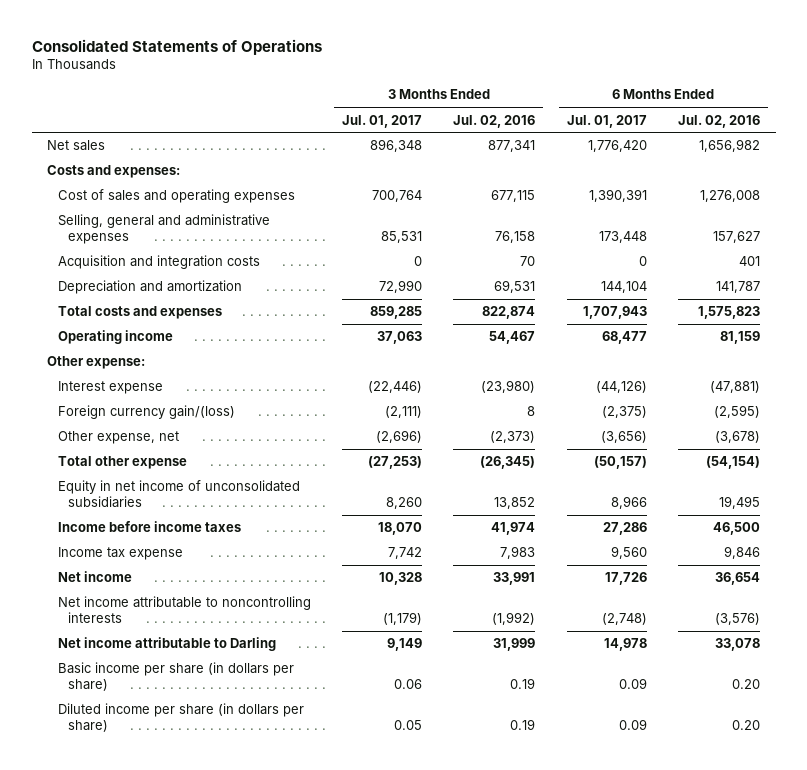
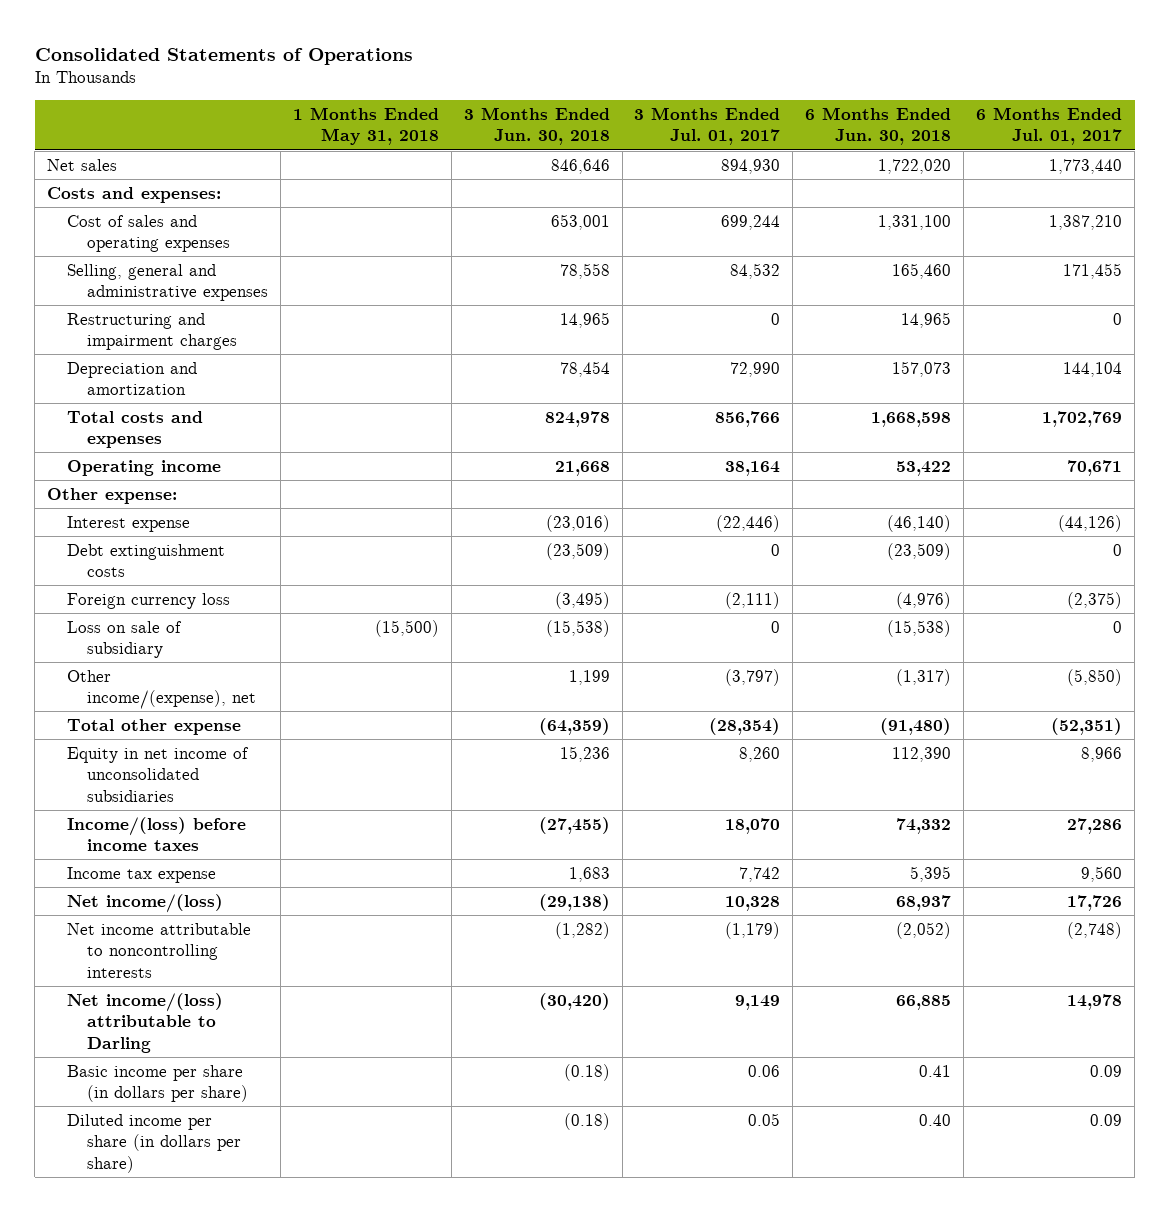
- | 3 Months Ended Jul. 01, 2017 | 3 Months Ended Jul. 02, 2016 | 6 Months Ended Jul. 01, 2017 | 6 Months Ended Jul. 02, 2016
+ | 1 Months Ended May 31, 2018 | 3 Months Ended Jun. 30, 2018 | 3 Months Ended Jul. 01, 2017 | 6 Months Ended Jun. 30, 2018 | 6 Months Ended Jul. 01, 2017
- Net sales | 896,348 | 877,341 | 1,776,420 | 1,656,982
+ Net sales | | 846,646 | 894,930 | 1,722,020 | 1,773,440
- Cost of sales and operating expenses | 700,764 | 677,115 | 1,390,391 | 1,276,008
- Selling, general and administrative expenses | 85,531 | 76,158 | 173,448 | 157,627
- Acquisition and integration costs | 0 | 70 | 0 | 401
+ Cost of sales and operating expenses | | 653,001 | 699,244 | 1,331,100 | 1,387,210
+ Selling, general and administrative expenses | | 78,558 | 84,532 | 165,460 | 171,455
+ Restructuring and impairment charges | | 14,965 | 0 | 14,965 | 0
- Total costs and expenses | 859,285 | 822,874 | 1,707,943 | 1,575,823
- Operating income | 37,063 | 54,467 | 68,477 | 81,159
+ Total costs and expenses | | 824,978 | 856,766 | 1,668,598 | 1,702,769
+ Operating income | | 21,668 | 38,164 | 53,422 | 70,671
- Foreign currency gain/(loss) | (2,111) | 8 | (2,375) | (2,595)
- Other expense, net | (2,696) | (2,373) | (3,656) | (3,678)
- Total other expense | (27,253) | (26,345) | (50,157) | (54,154)
+ Debt extinguishment costs | | (23,509) | 0 | (23,509) | 0
+ Foreign currency loss | | (3,495) | (2,111) | (4,976) | (2,375)
+ Loss on sale of subsidiary | (15,500) | (15,538) | 0 | (15,538) | 0
+ Other income/(expense), net | | 1,199 | (3,797) | (1,317) | (5,850)
+ Total other expense | | (64,359) | (28,354) | (91,480) | (52,351)
- Income before income taxes | 18,070 | 41,974 | 27,286 | 46,500
+ Income/(loss) before income taxes | | (27,455) | 18,070 | 74,332 | 27,286
- Net income | 10,328 | 33,991 | 17,726 | 36,654
+ Net income/(loss) | | (29,138) | 10,328 | 68,937 | 17,726
- Net income attributable to Darling | 9,149 | 31,999 | 14,978 | 33,078
+ Net income/(loss) attributable to Darling | | (30,420) | 9,149 | 66,885 | 14,978

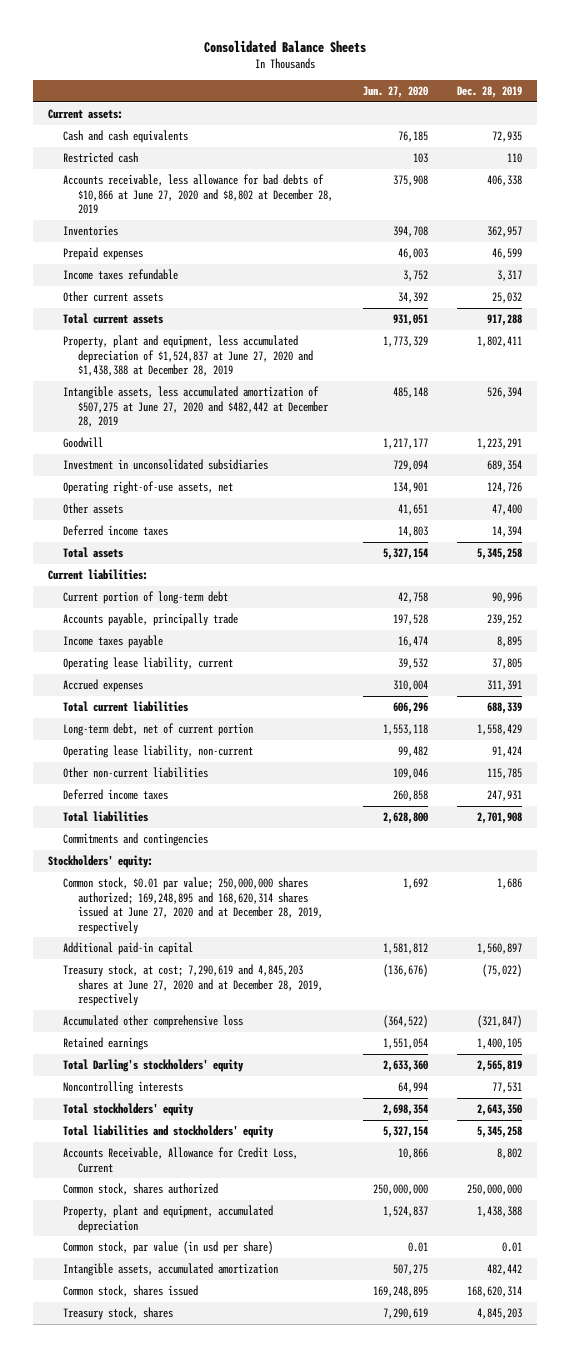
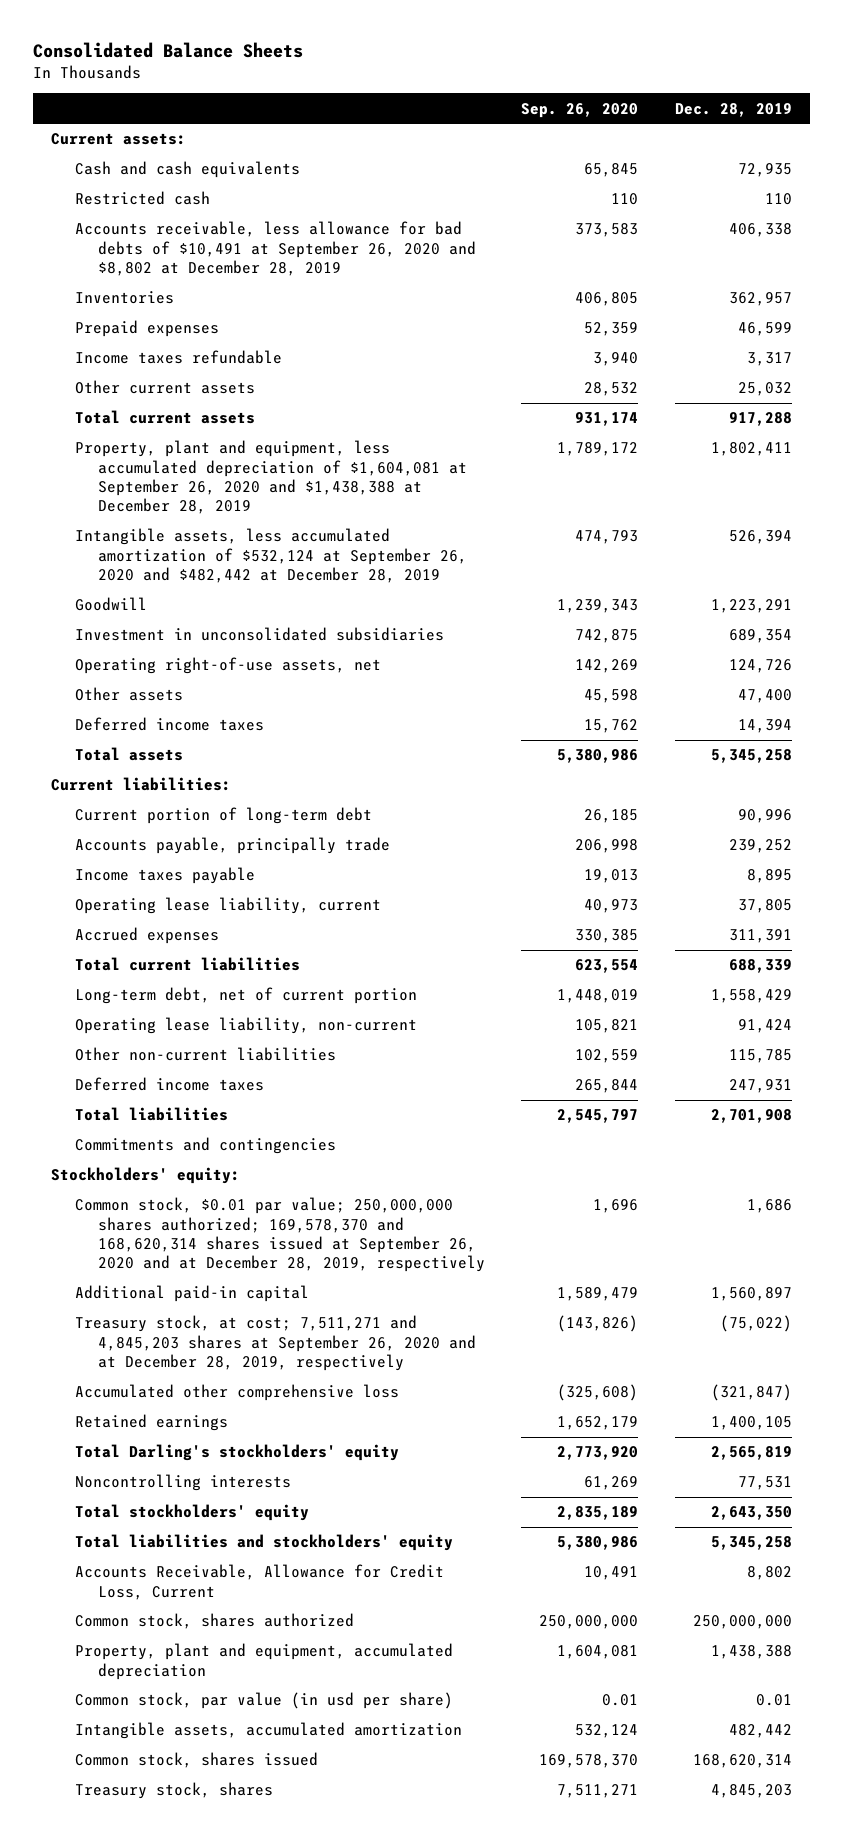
- | Jun. 27, 2020 | Dec. 28, 2019
+ | Sep. 26, 2020 | Dec. 28, 2019
- Accounts receivable, less allowance for bad debts of $10,866 at June 27, 2020 and $8,802 at December 28, 2019 | 375,908 | 406,338
+ Accounts receivable, less allowance for bad debts of $10,491 at September 26, 2020 and $8,802 at December 28, 2019 | 373,583 | 406,338
- Property, plant and equipment, less accumulated depreciation of $1,524,837 at June 27, 2020 and $1,438,388 at December 28, 2019 | 1,773,329 | 1,802,411
- Intangible assets, less accumulated amortization of $507,275 at June 27, 2020 and $482,442 at December 28, 2019 | 485,148 | 526,394
+ Property, plant and equipment, less accumulated depreciation of $1,604,081 at September 26, 2020 and $1,438,388 at December 28, 2019 | 1,789,172 | 1,802,411
+ Intangible assets, less accumulated amortization of $532,124 at September 26, 2020 and $482,442 at December 28, 2019 | 474,793 | 526,394
- Common stock, $0.01 par value; 250,000,000 shares authorized; 169,248,895 and 168,620,314 shares issued at June 27, 2020 and at December 28, 2019, respectively | 1,692 | 1,686
+ Common stock, $0.01 par value; 250,000,000 shares authorized; 169,578,370 and 168,620,314 shares issued at September 26, 2020 and at December 28, 2019, respectively | 1,696 | 1,686
- Treasury stock, at cost; 7,290,619 and 4,845,203 shares at June 27, 2020 and at December 28, 2019, respectively | (136,676) | (75,022)
+ Treasury stock, at cost; 7,511,271 and 4,845,203 shares at September 26, 2020 and at December 28, 2019, respectively | (143,826) | (75,022)

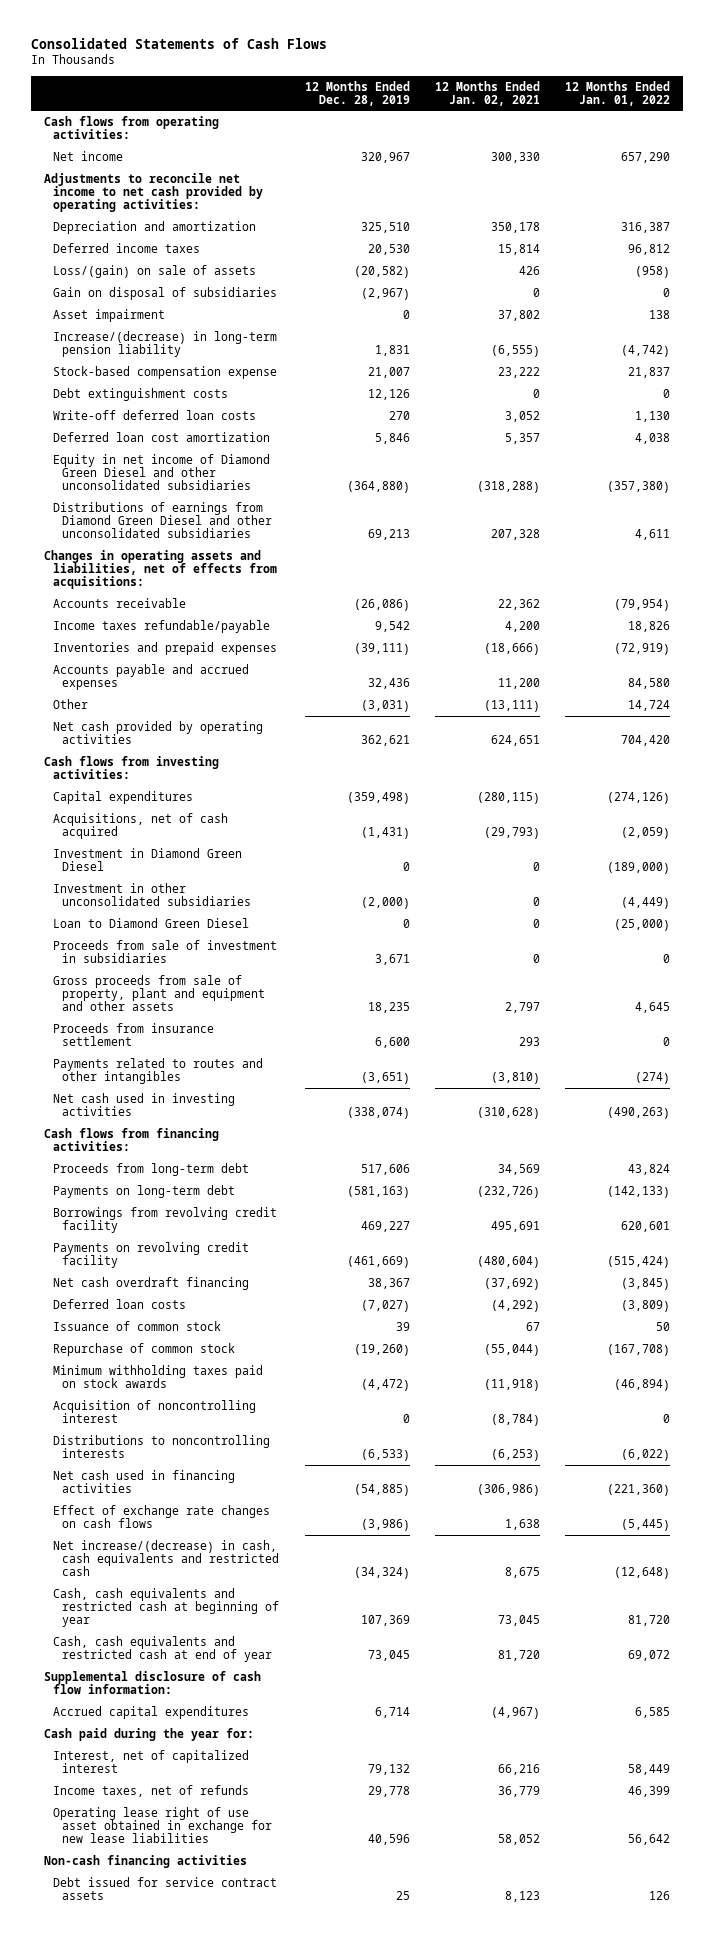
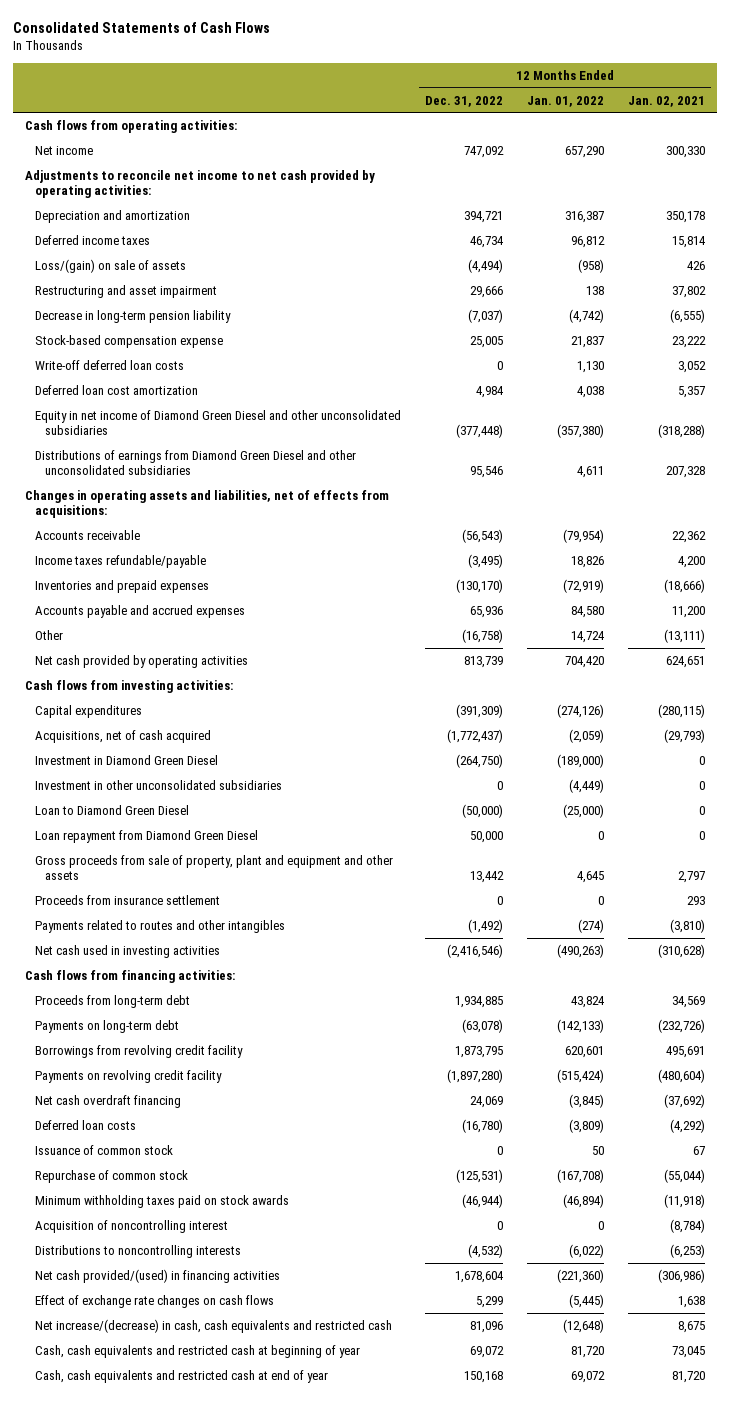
- | 12 Months Ended Dec. 28, 2019 | 12 Months Ended Jan. 02, 2021 | 12 Months Ended Jan. 01, 2022
+ | 12 Months Ended Dec. 31, 2022 | 12 Months Ended Jan. 01, 2022 | 12 Months Ended Jan. 02, 2021
- Gain on disposal of subsidiaries | (2,967) | 0 | 0
- Asset impairment | 0 | 37,802 | 138
- Increase/(decrease) in long-term pension liability | 1,831 | (6,555) | (4,742)
+ Restructuring and asset impairment | 29,666 | 138 | 37,802
+ Decrease in long-term pension liability | (7,037) | (4,742) | (6,555)
- Debt extinguishment costs | 12,126 | 0 | 0
- Proceeds from sale of investment in subsidiaries | 3,671 | 0 | 0
+ Loan repayment from Diamond Green Diesel | 50,000 | 0 | 0
- Net cash used in financing activities | (54,885) | (306,986) | (221,360)
+ Net cash provided/(used) in financing activities | 1,678,604 | (221,360) | (306,986)
- Supplemental disclosure of cash flow information:
- Accrued capital expenditures | 6,714 | (4,967) | 6,585
- Cash paid during the year for:
- Interest, net of capitalized interest | 79,132 | 66,216 | 58,449
- Income taxes, net of refunds | 29,778 | 36,779 | 46,399
- Operating lease right of use asset obtained in exchange for new lease liabilities | 40,596 | 58,052 | 56,642
- Non-cash financing activities
- Debt issued for service contract assets | 25 | 8,123 | 126

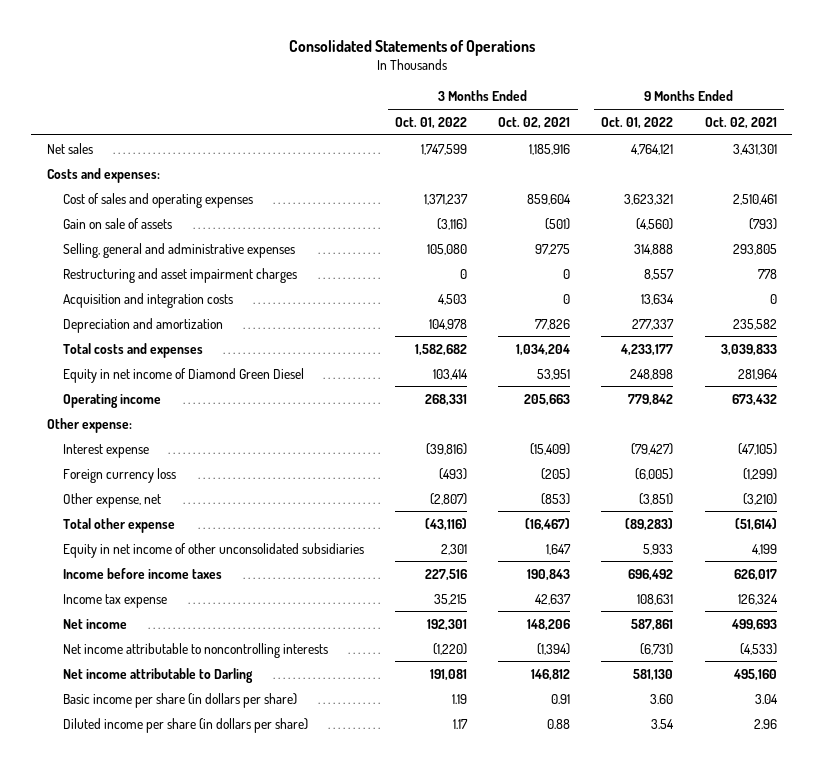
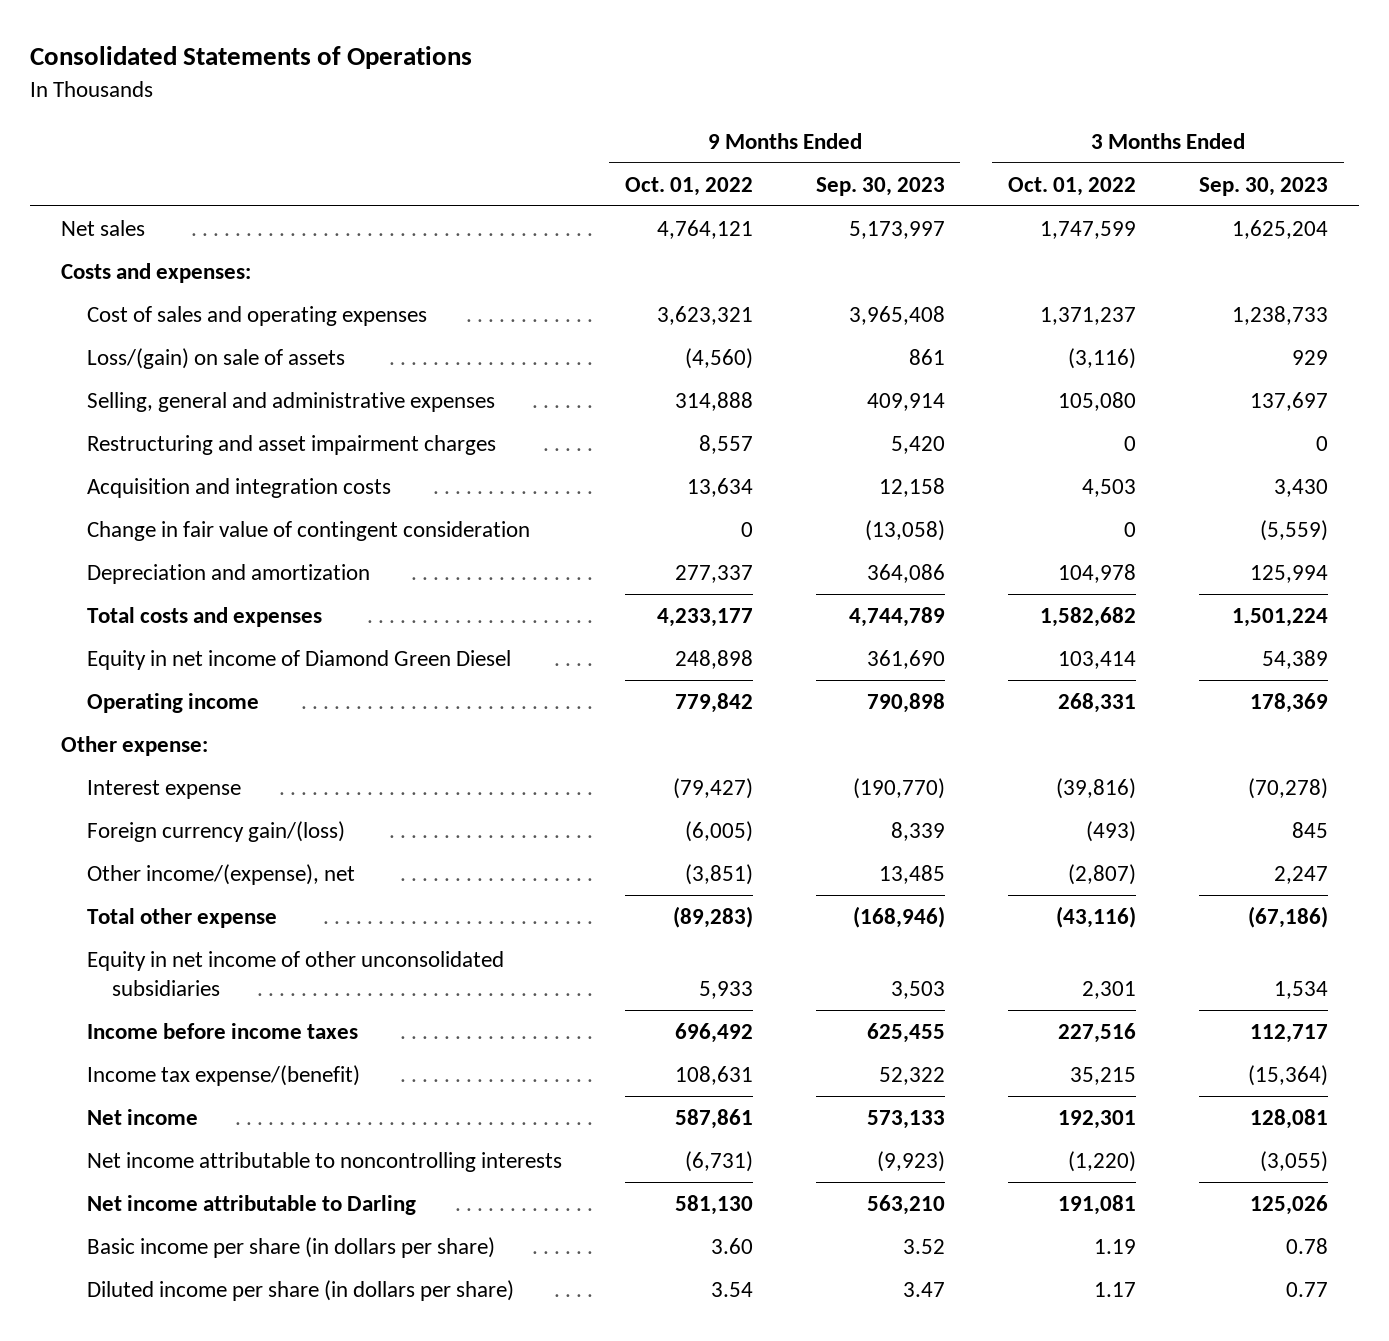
- | 3 Months Ended Oct. 01, 2022 | 3 Months Ended Oct. 02, 2021 | 9 Months Ended Oct. 01, 2022 | 9 Months Ended Oct. 02, 2021
+ | 9 Months Ended Oct. 01, 2022 | 9 Months Ended Sep. 30, 2023 | 3 Months Ended Oct. 01, 2022 | 3 Months Ended Sep. 30, 2023
- Gain on sale of assets | (3,116) | (501) | (4,560) | (793)
+ Loss/(gain) on sale of assets | (4,560) | 861 | (3,116) | 929
+ Change in fair value of contingent consideration | 0 | (13,058) | 0 | (5,559)
- Foreign currency loss | (493) | (205) | (6,005) | (1,299)
- Other expense, net | (2,807) | (853) | (3,851) | (3,210)
+ Foreign currency gain/(loss) | (6,005) | 8,339 | (493) | 845
+ Other income/(expense), net | (3,851) | 13,485 | (2,807) | 2,247
- Income tax expense | 35,215 | 42,637 | 108,631 | 126,324
+ Income tax expense/(benefit) | 108,631 | 52,322 | 35,215 | (15,364)

